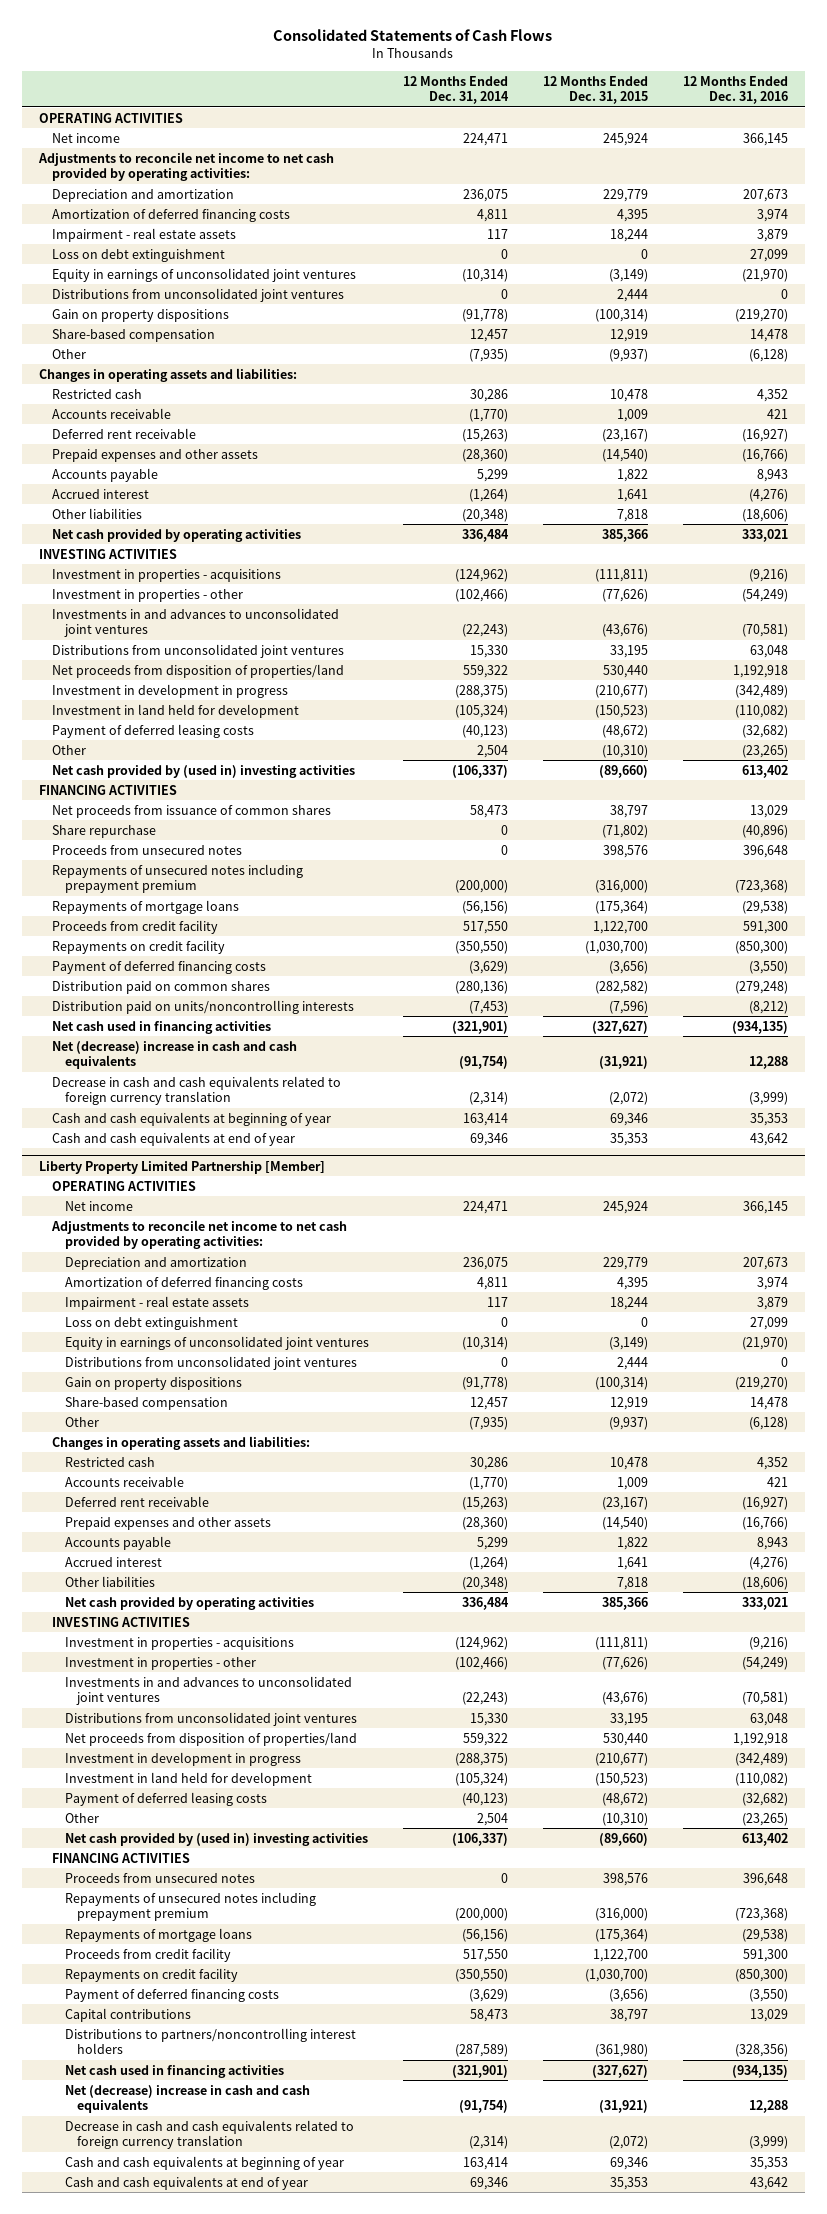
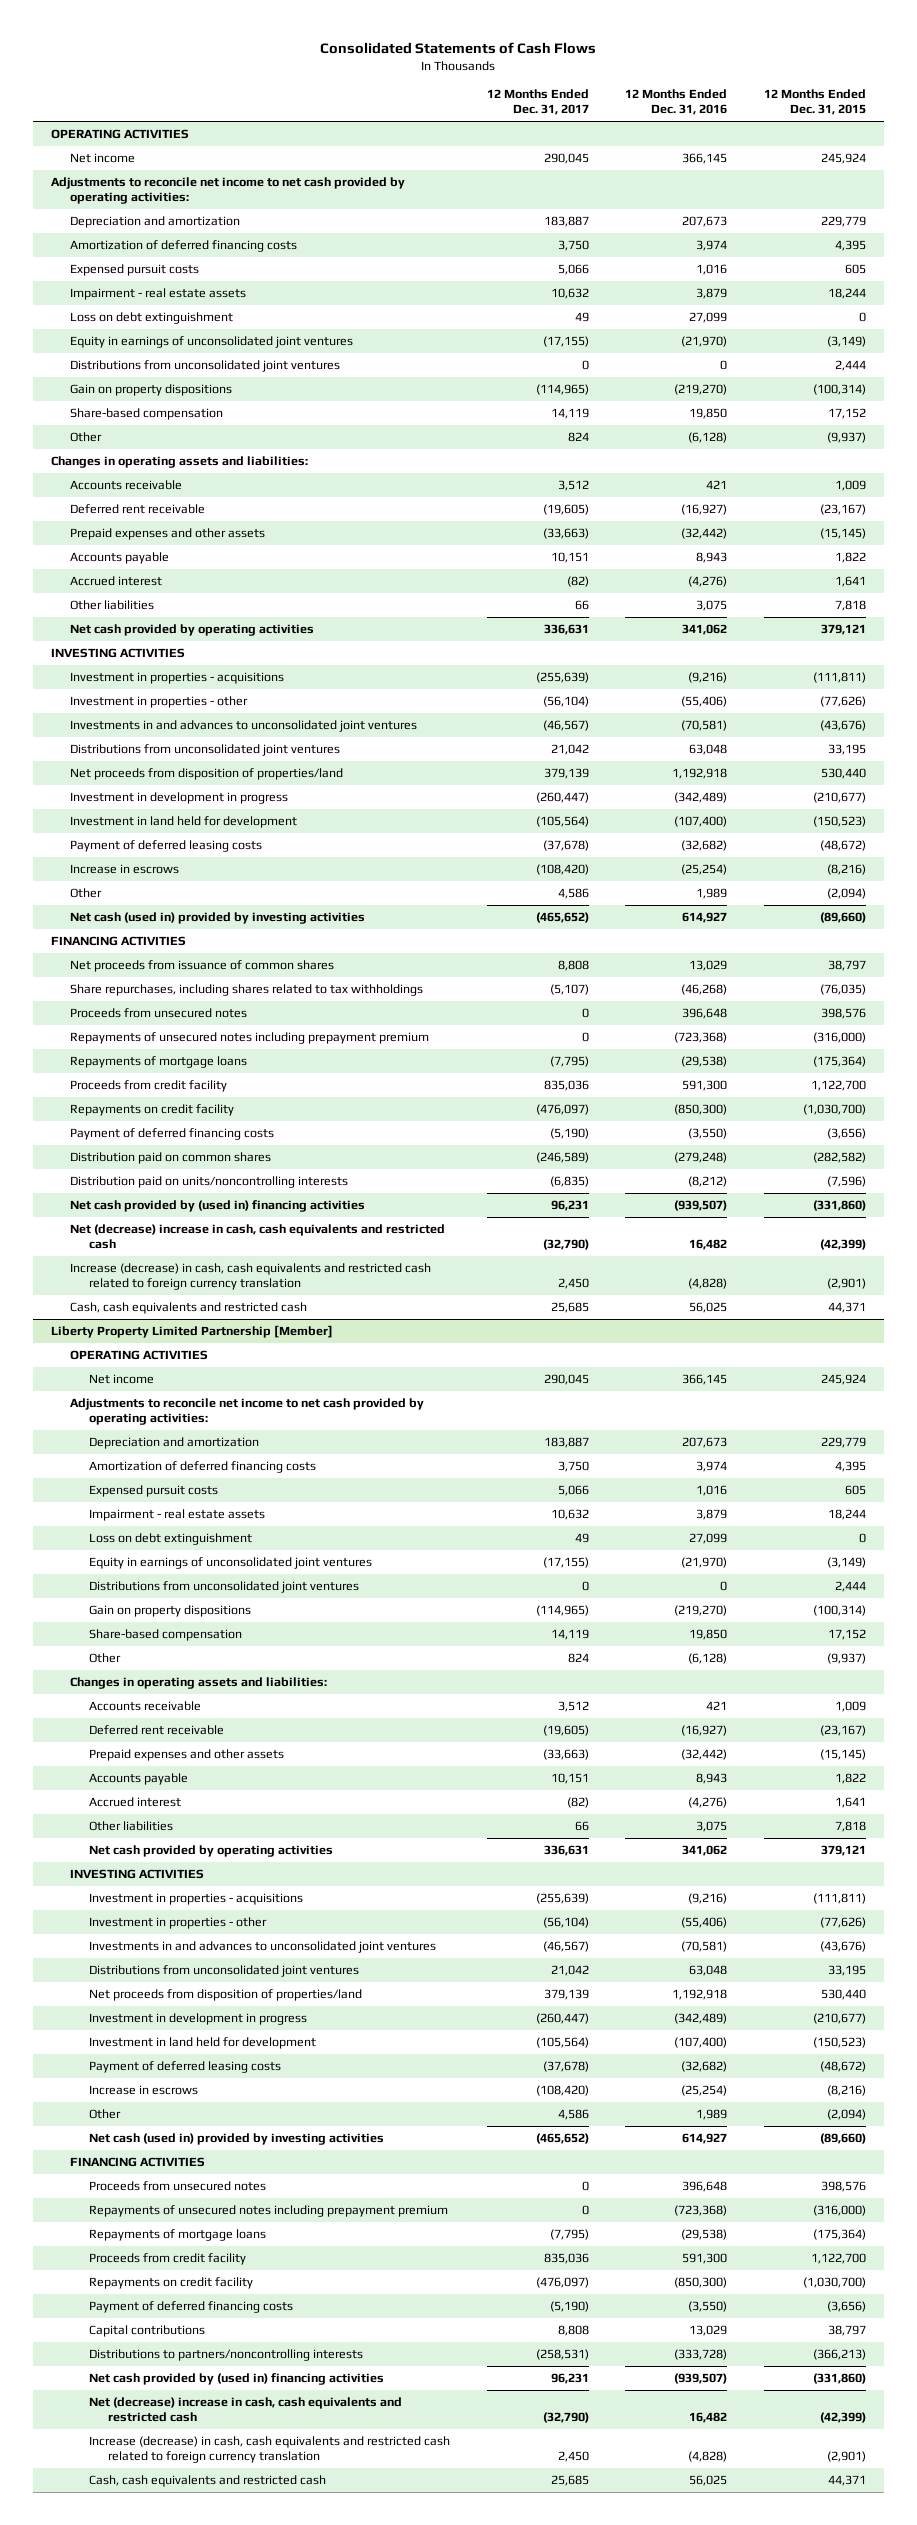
- | 12 Months Ended Dec. 31, 2014 | 12 Months Ended Dec. 31, 2015 | 12 Months Ended Dec. 31, 2016
+ | 12 Months Ended Dec. 31, 2017 | 12 Months Ended Dec. 31, 2016 | 12 Months Ended Dec. 31, 2015
+ Expensed pursuit costs | 5,066 | 1,016 | 605
- Share-based compensation | 12,457 | 12,919 | 14,478
+ Share-based compensation | 14,119 | 19,850 | 17,152
- Restricted cash | 30,286 | 10,478 | 4,352
- Prepaid expenses and other assets | (28,360) | (14,540) | (16,766)
+ Prepaid expenses and other assets | (33,663) | (32,442) | (15,145)
- Other liabilities | (20,348) | 7,818 | (18,606)
- Net cash provided by operating activities | 336,484 | 385,366 | 333,021
+ Other liabilities | 66 | 3,075 | 7,818
+ Net cash provided by operating activities | 336,631 | 341,062 | 379,121
- Investment in properties - other | (102,466) | (77,626) | (54,249)
+ Investment in properties - other | (56,104) | (55,406) | (77,626)
- Investment in land held for development | (105,324) | (150,523) | (110,082)
+ Investment in land held for development | (105,564) | (107,400) | (150,523)
- Other | 2,504 | (10,310) | (23,265)
- Net cash provided by (used in) investing activities | (106,337) | (89,660) | 613,402
+ Increase in escrows | (108,420) | (25,254) | (8,216)
+ Other | 4,586 | 1,989 | (2,094)
+ Net cash (used in) provided by investing activities | (465,652) | 614,927 | (89,660)
- Share repurchase | 0 | (71,802) | (40,896)
+ Share repurchases, including shares related to tax withholdings | (5,107) | (46,268) | (76,035)
- Net cash used in financing activities | (321,901) | (327,627) | (934,135)
- Net (decrease) increase in cash and cash equivalents | (91,754) | (31,921) | 12,288
- Decrease in cash and cash equivalents related to foreign currency translation | (2,314) | (2,072) | (3,999)
- Cash and cash equivalents at beginning of year | 163,414 | 69,346 | 35,353
- Cash and cash equivalents at end of year | 69,346 | 35,353 | 43,642
+ Net cash provided by (used in) financing activities | 96,231 | (939,507) | (331,860)
+ Net (decrease) increase in cash, cash equivalents and restricted cash | (32,790) | 16,482 | (42,399)
+ Increase (decrease) in cash, cash equivalents and restricted cash related to foreign currency translation | 2,450 | (4,828) | (2,901)
+ Cash, cash equivalents and restricted cash | 25,685 | 56,025 | 44,371
@ Liberty Property Limited Partnership [Member]
+ Expensed pursuit costs | 5,066 | 1,016 | 605
- Share-based compensation | 12,457 | 12,919 | 14,478
+ Share-based compensation | 14,119 | 19,850 | 17,152
- Restricted cash | 30,286 | 10,478 | 4,352
- Prepaid expenses and other assets | (28,360) | (14,540) | (16,766)
+ Prepaid expenses and other assets | (33,663) | (32,442) | (15,145)
- Other liabilities | (20,348) | 7,818 | (18,606)
- Net cash provided by operating activities | 336,484 | 385,366 | 333,021
+ Other liabilities | 66 | 3,075 | 7,818
+ Net cash provided by operating activities | 336,631 | 341,062 | 379,121
- Investment in properties - other | (102,466) | (77,626) | (54,249)
+ Investment in properties - other | (56,104) | (55,406) | (77,626)
- Investment in land held for development | (105,324) | (150,523) | (110,082)
+ Investment in land held for development | (105,564) | (107,400) | (150,523)
- Other | 2,504 | (10,310) | (23,265)
- Net cash provided by (used in) investing activities | (106,337) | (89,660) | 613,402
+ Increase in escrows | (108,420) | (25,254) | (8,216)
+ Other | 4,586 | 1,989 | (2,094)
+ Net cash (used in) provided by investing activities | (465,652) | 614,927 | (89,660)
- Distributions to partners/noncontrolling interest holders | (287,589) | (361,980) | (328,356)
- Net cash used in financing activities | (321,901) | (327,627) | (934,135)
- Net (decrease) increase in cash and cash equivalents | (91,754) | (31,921) | 12,288
- Decrease in cash and cash equivalents related to foreign currency translation | (2,314) | (2,072) | (3,999)
- Cash and cash equivalents at beginning of year | 163,414 | 69,346 | 35,353
- Cash and cash equivalents at end of year | 69,346 | 35,353 | 43,642
+ Distributions to partners/noncontrolling interests | (258,531) | (333,728) | (366,213)
+ Net cash provided by (used in) financing activities | 96,231 | (939,507) | (331,860)
+ Net (decrease) increase in cash, cash equivalents and restricted cash | (32,790) | 16,482 | (42,399)
+ Increase (decrease) in cash, cash equivalents and restricted cash related to foreign currency translation | 2,450 | (4,828) | (2,901)
+ Cash, cash equivalents and restricted cash | 25,685 | 56,025 | 44,371

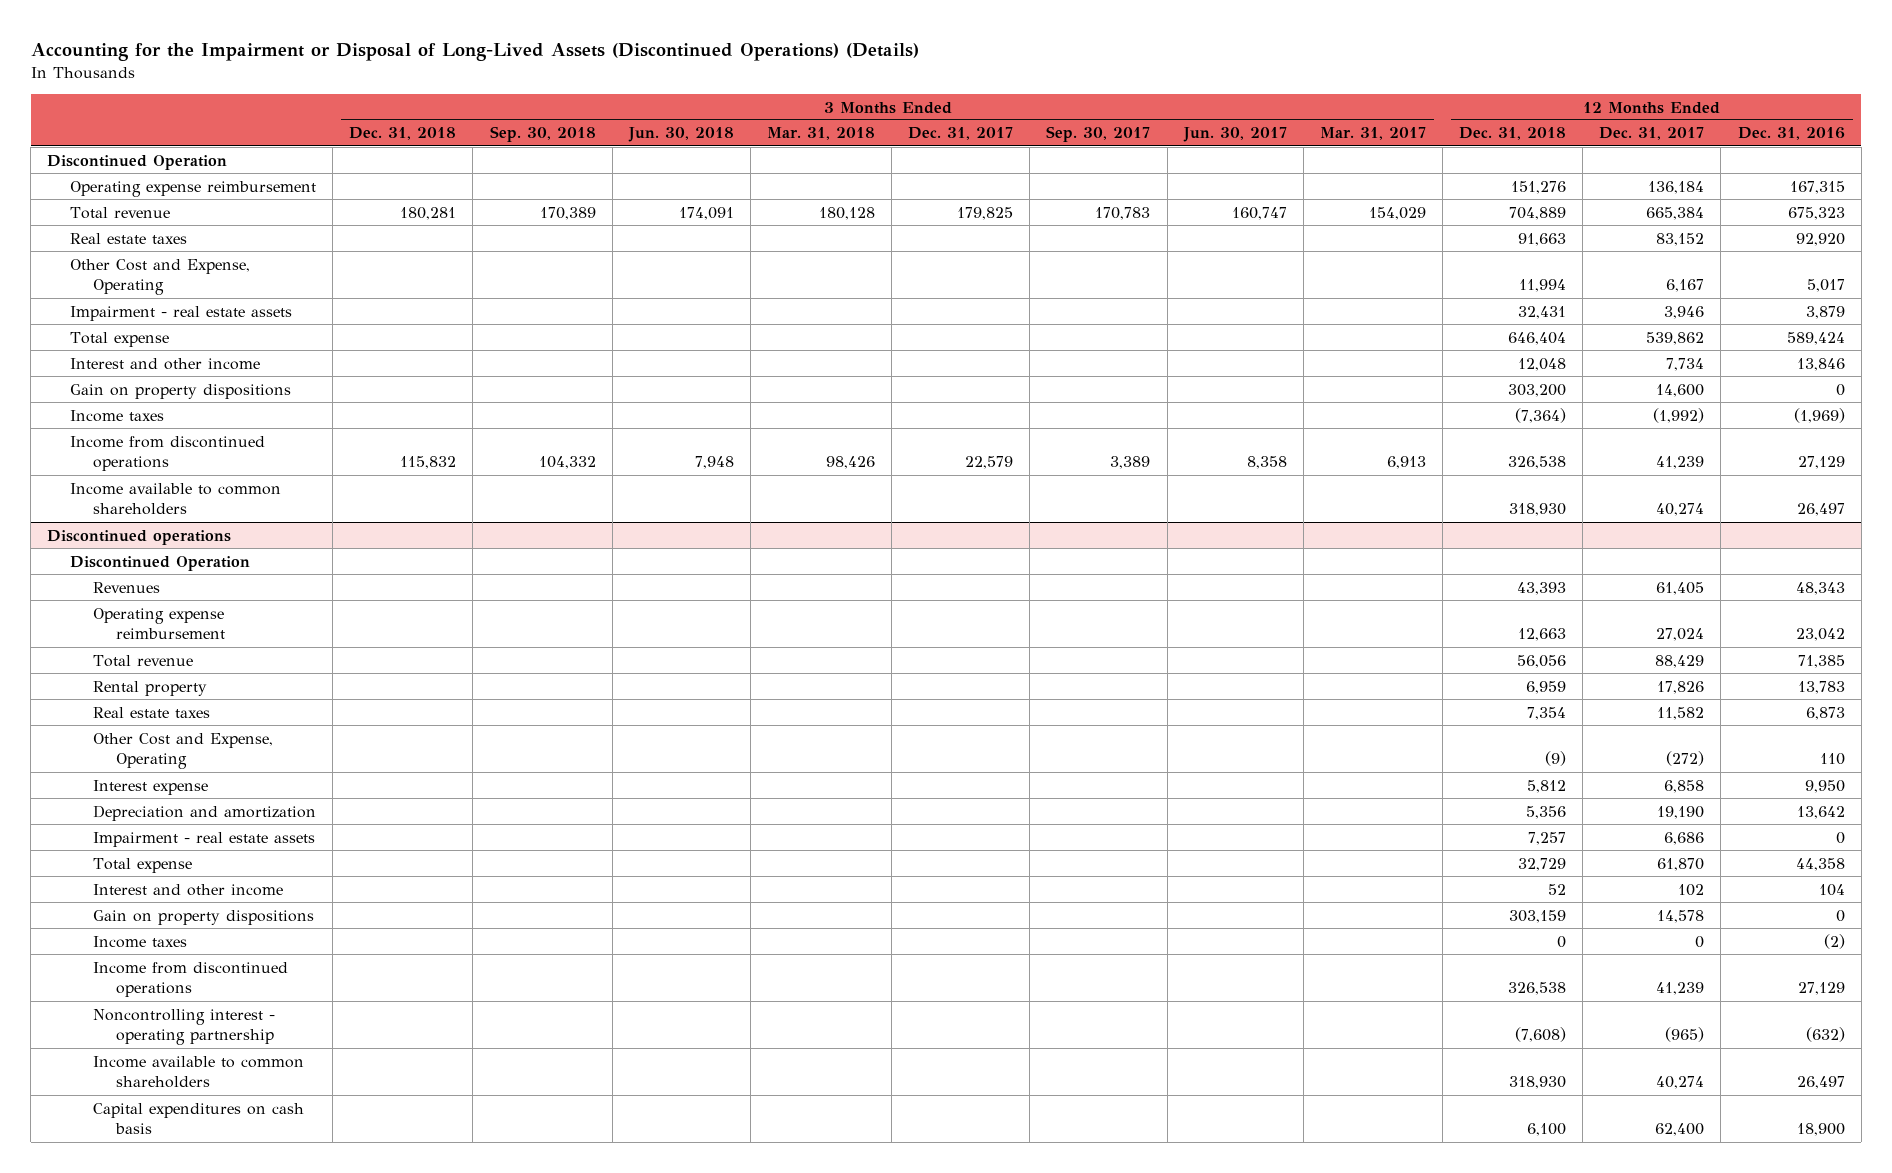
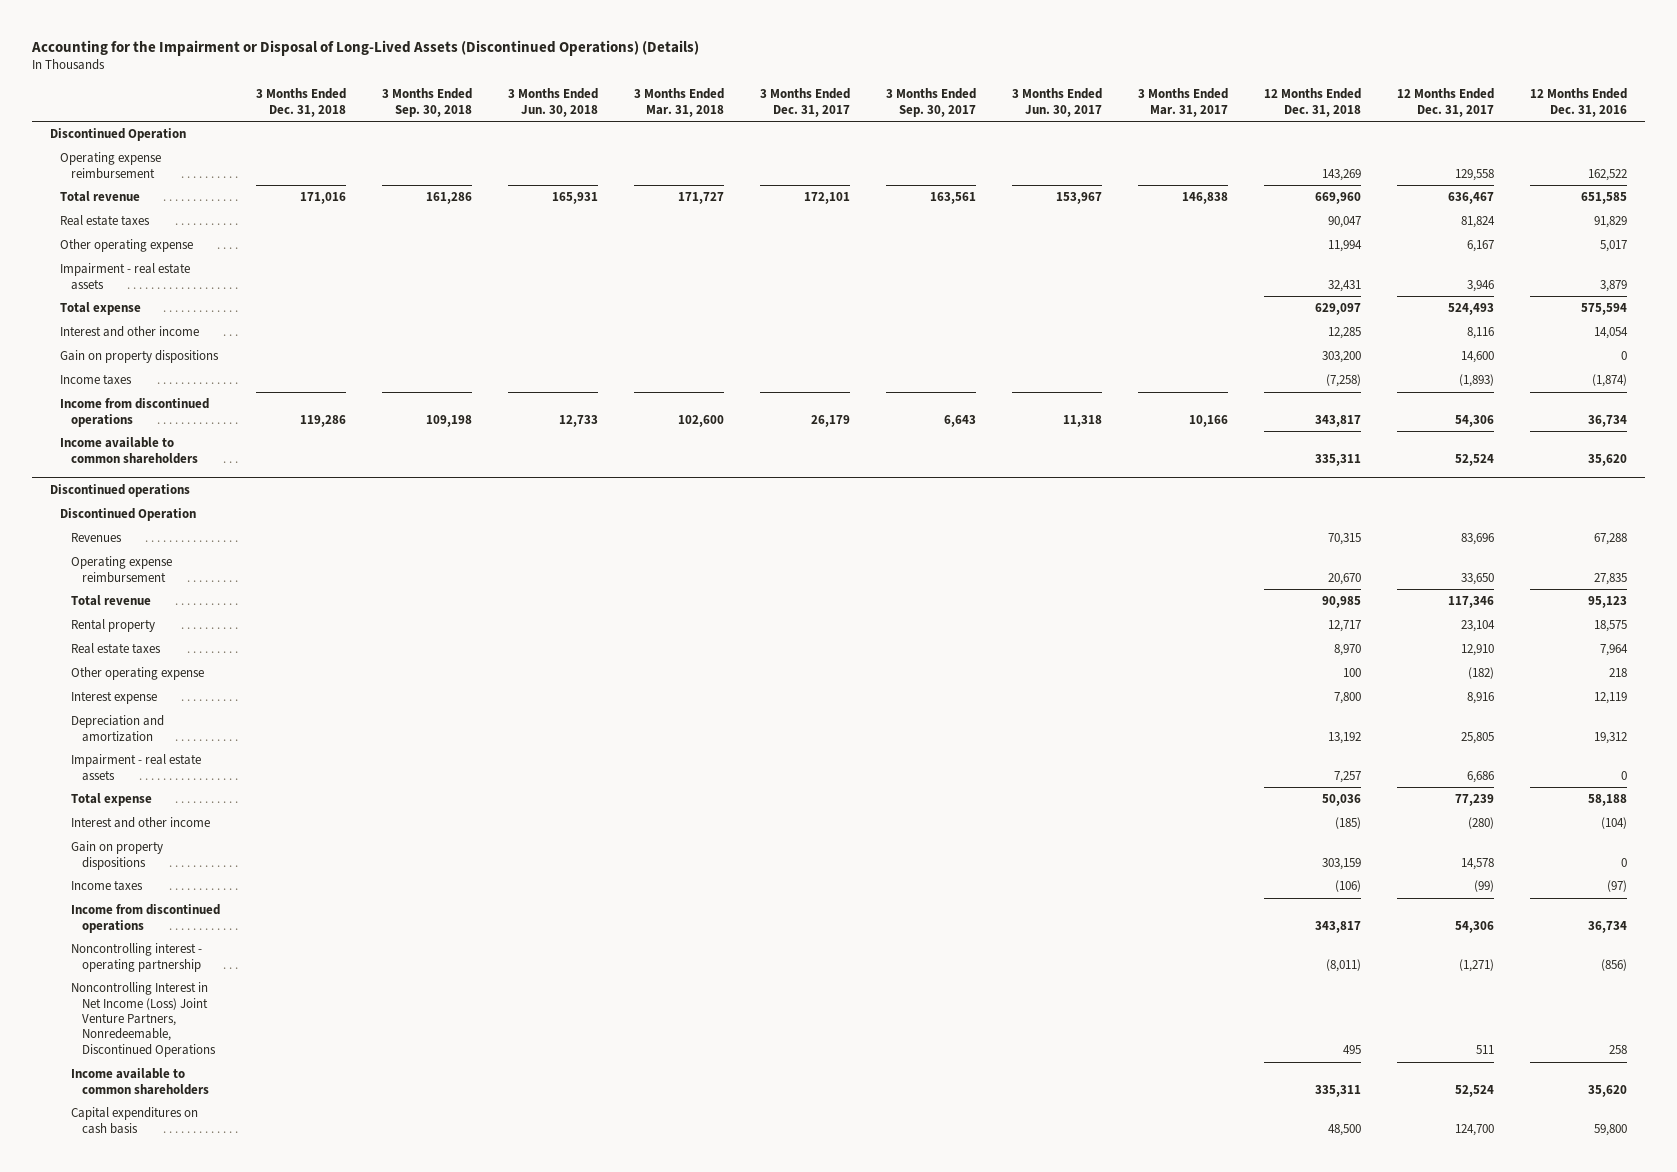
- Operating expense reimbursement | | | | | | | | | 151,276 | 136,184 | 167,315
- Total revenue | 180,281 | 170,389 | 174,091 | 180,128 | 179,825 | 170,783 | 160,747 | 154,029 | 704,889 | 665,384 | 675,323
- Real estate taxes | | | | | | | | | 91,663 | 83,152 | 92,920
- Other Cost and Expense, Operating | | | | | | | | | 11,994 | 6,167 | 5,017
+ Operating expense reimbursement | | | | | | | | | 143,269 | 129,558 | 162,522
+ Total revenue | 171,016 | 161,286 | 165,931 | 171,727 | 172,101 | 163,561 | 153,967 | 146,838 | 669,960 | 636,467 | 651,585
+ Real estate taxes | | | | | | | | | 90,047 | 81,824 | 91,829
+ Other operating expense | | | | | | | | | 11,994 | 6,167 | 5,017
- Total expense | | | | | | | | | 646,404 | 539,862 | 589,424
- Interest and other income | | | | | | | | | 12,048 | 7,734 | 13,846
+ Total expense | | | | | | | | | 629,097 | 524,493 | 575,594
+ Interest and other income | | | | | | | | | 12,285 | 8,116 | 14,054
- Income taxes | | | | | | | | | (7,364) | (1,992) | (1,969)
- Income from discontinued operations | 115,832 | 104,332 | 7,948 | 98,426 | 22,579 | 3,389 | 8,358 | 6,913 | 326,538 | 41,239 | 27,129
- Income available to common shareholders | | | | | | | | | 318,930 | 40,274 | 26,497
+ Income taxes | | | | | | | | | (7,258) | (1,893) | (1,874)
+ Income from discontinued operations | 119,286 | 109,198 | 12,733 | 102,600 | 26,179 | 6,643 | 11,318 | 10,166 | 343,817 | 54,306 | 36,734
+ Income available to common shareholders | | | | | | | | | 335,311 | 52,524 | 35,620
@ Discontinued operations
- Revenues | | | | | | | | | 43,393 | 61,405 | 48,343
- Operating expense reimbursement | | | | | | | | | 12,663 | 27,024 | 23,042
- Total revenue | | | | | | | | | 56,056 | 88,429 | 71,385
- Rental property | | | | | | | | | 6,959 | 17,826 | 13,783
- Real estate taxes | | | | | | | | | 7,354 | 11,582 | 6,873
- Other Cost and Expense, Operating | | | | | | | | | (9) | (272) | 110
- Interest expense | | | | | | | | | 5,812 | 6,858 | 9,950
- Depreciation and amortization | | | | | | | | | 5,356 | 19,190 | 13,642
+ Revenues | | | | | | | | | 70,315 | 83,696 | 67,288
+ Operating expense reimbursement | | | | | | | | | 20,670 | 33,650 | 27,835
+ Total revenue | | | | | | | | | 90,985 | 117,346 | 95,123
+ Rental property | | | | | | | | | 12,717 | 23,104 | 18,575
+ Real estate taxes | | | | | | | | | 8,970 | 12,910 | 7,964
+ Other operating expense | | | | | | | | | 100 | (182) | 218
+ Interest expense | | | | | | | | | 7,800 | 8,916 | 12,119
+ Depreciation and amortization | | | | | | | | | 13,192 | 25,805 | 19,312
- Total expense | | | | | | | | | 32,729 | 61,870 | 44,358
- Interest and other income | | | | | | | | | 52 | 102 | 104
+ Total expense | | | | | | | | | 50,036 | 77,239 | 58,188
+ Interest and other income | | | | | | | | | (185) | (280) | (104)
- Income taxes | | | | | | | | | 0 | 0 | (2)
- Income from discontinued operations | | | | | | | | | 326,538 | 41,239 | 27,129
- Noncontrolling interest - operating partnership | | | | | | | | | (7,608) | (965) | (632)
- Income available to common shareholders | | | | | | | | | 318,930 | 40,274 | 26,497
- Capital expenditures on cash basis | | | | | | | | | 6,100 | 62,400 | 18,900
+ Income taxes | | | | | | | | | (106) | (99) | (97)
+ Income from discontinued operations | | | | | | | | | 343,817 | 54,306 | 36,734
+ Noncontrolling interest - operating partnership | | | | | | | | | (8,011) | (1,271) | (856)
+ Noncontrolling Interest in Net Income (Loss) Joint Venture Partners, Nonredeemable, Discontinued Operations | | | | | | | | | 495 | 511 | 258
+ Income available to common shareholders | | | | | | | | | 335,311 | 52,524 | 35,620
+ Capital expenditures on cash basis | | | | | | | | | 48,500 | 124,700 | 59,800

